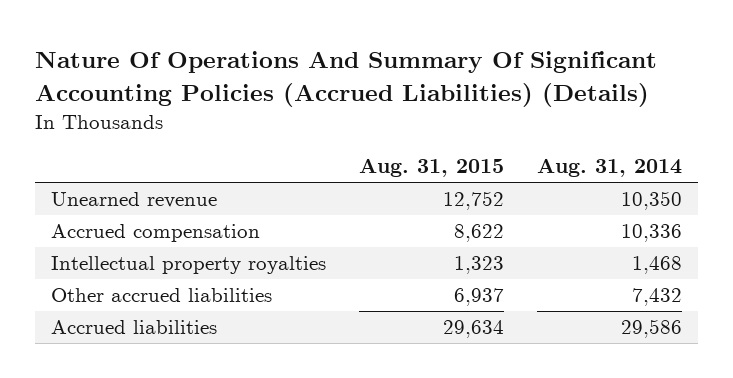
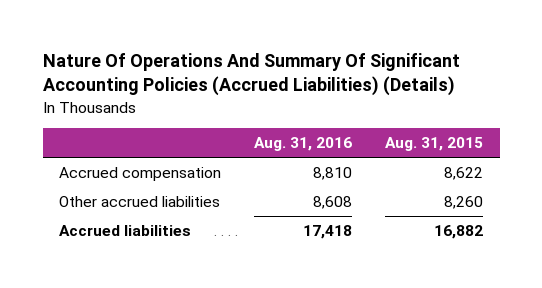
- | Aug. 31, 2015 | Aug. 31, 2014
+ | Aug. 31, 2016 | Aug. 31, 2015
- Unearned revenue | 12,752 | 10,350
- Intellectual property royalties | 1,323 | 1,468
- Other accrued liabilities | 6,937 | 7,432
- Accrued liabilities | 29,634 | 29,586
+ Other accrued liabilities | 8,608 | 8,260
+ Accrued liabilities | 17,418 | 16,882

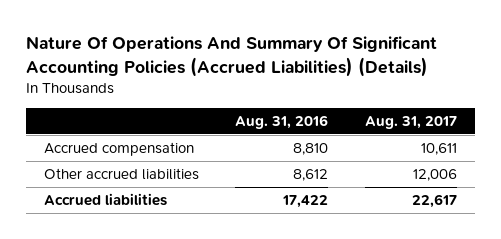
- | Aug. 31, 2016 | Aug. 31, 2015
+ | Aug. 31, 2016 | Aug. 31, 2017
- Other accrued liabilities | 8,608 | 8,260
- Accrued liabilities | 17,418 | 16,882
+ Other accrued liabilities | 8,612 | 12,006
+ Accrued liabilities | 17,422 | 22,617

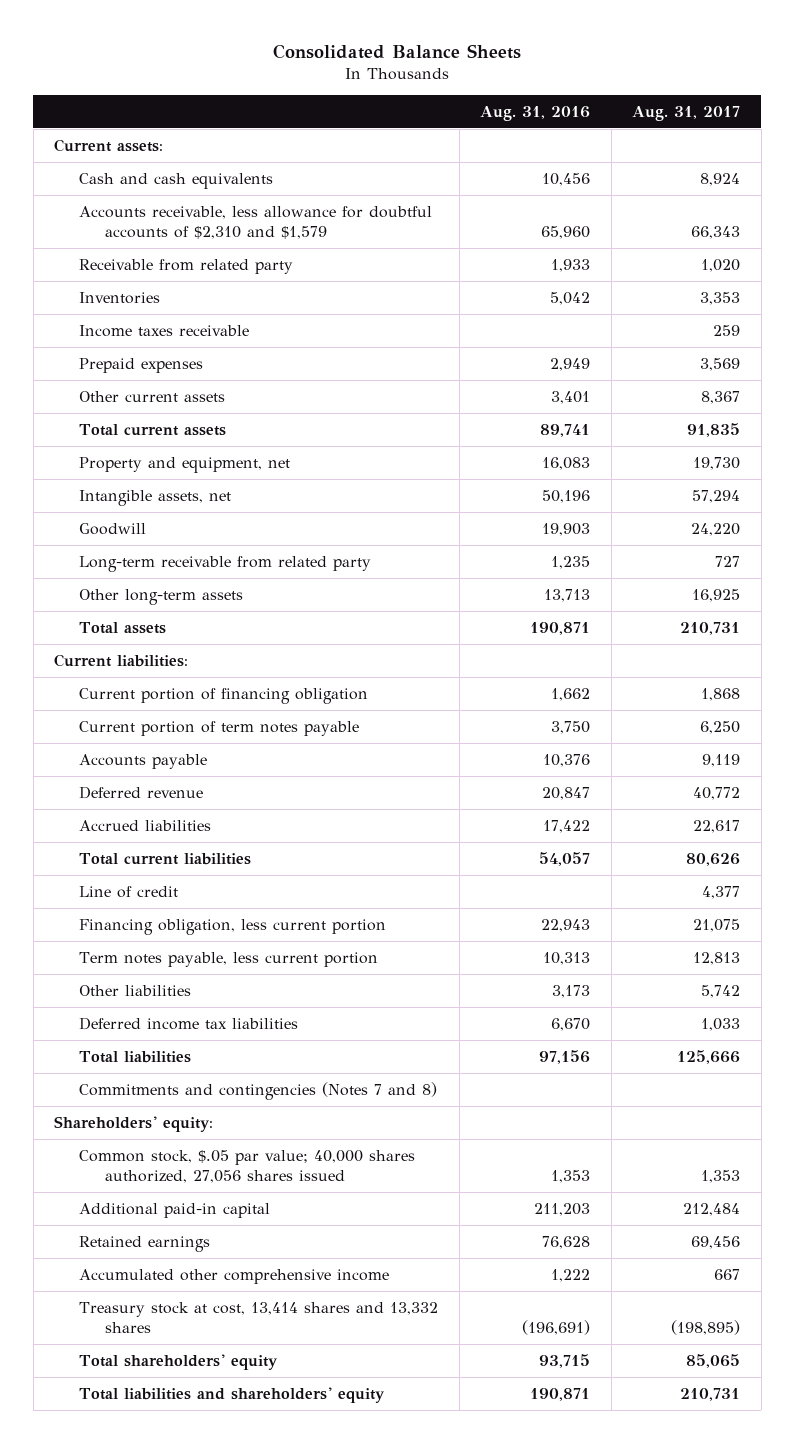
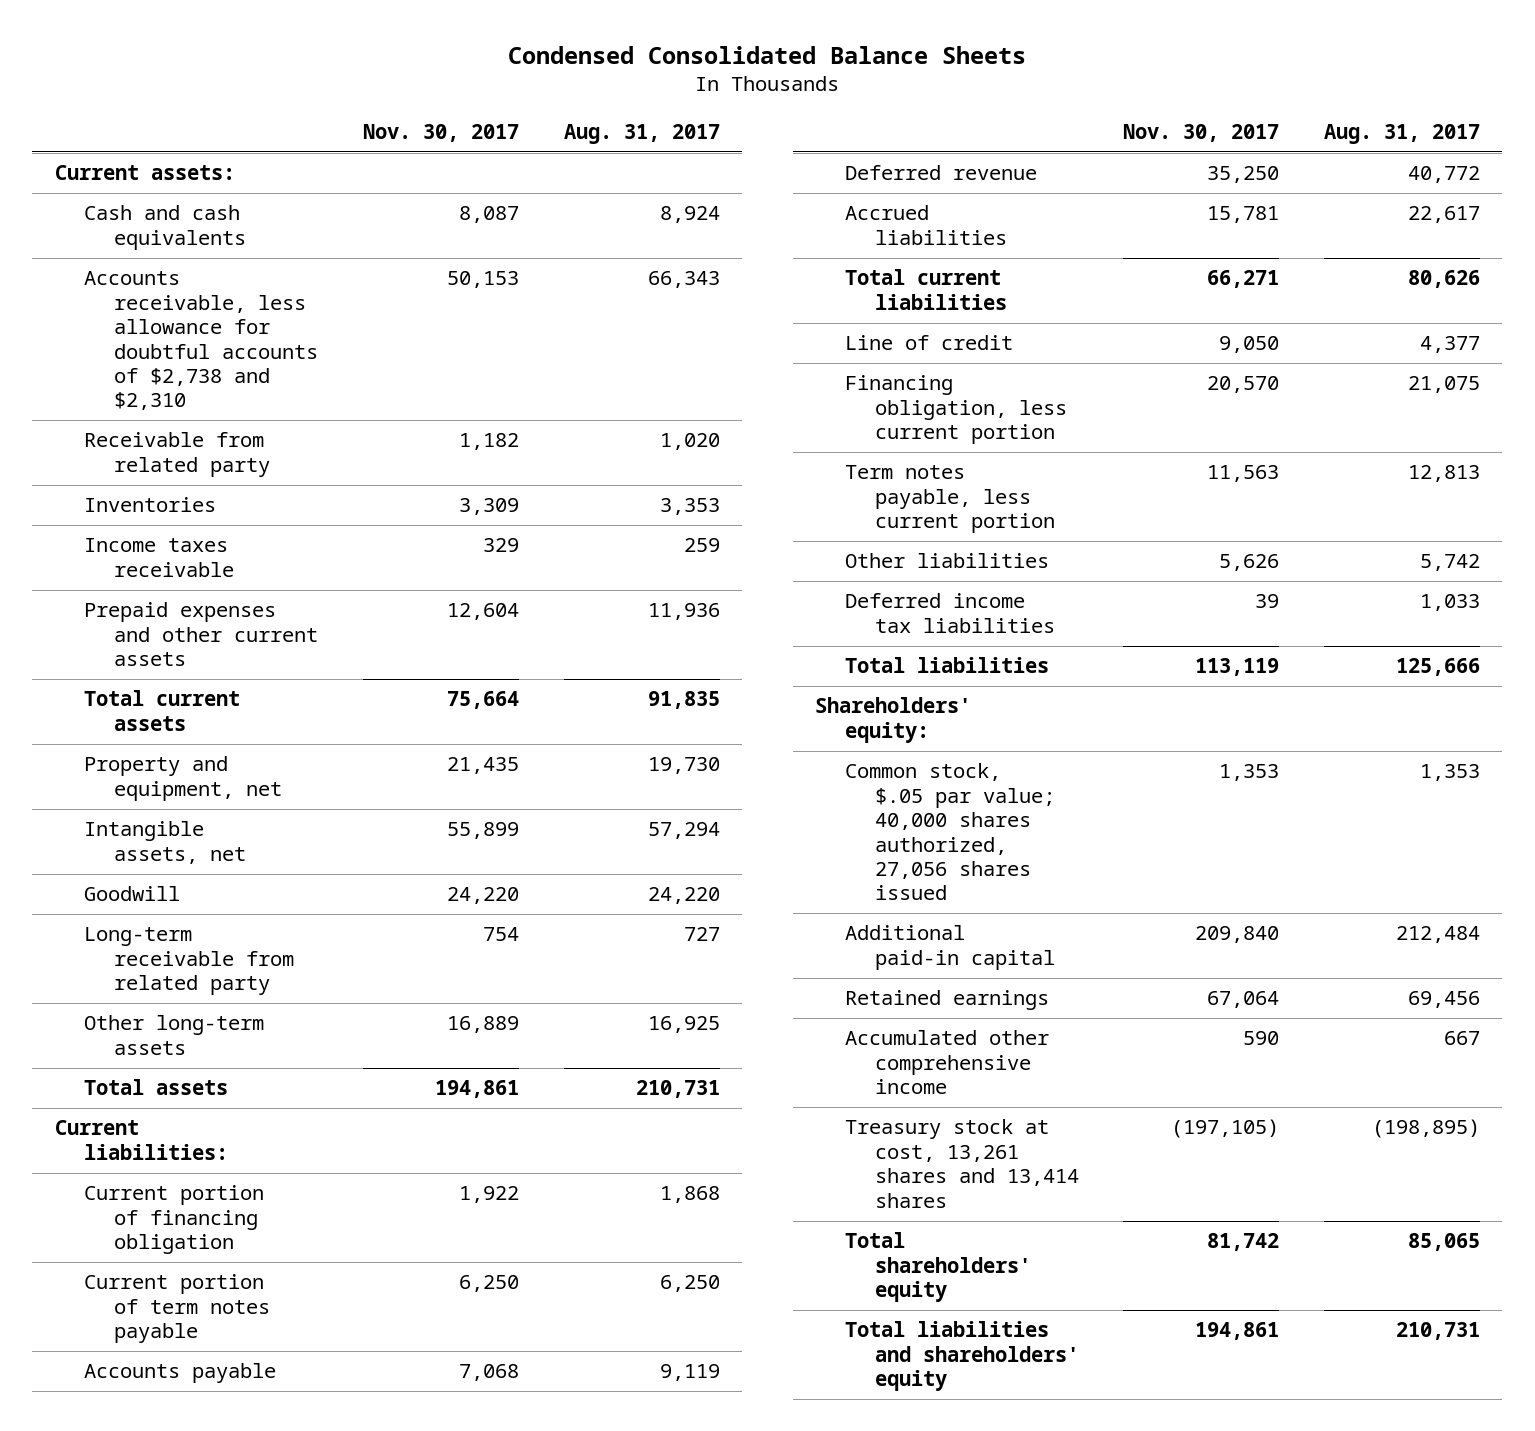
- Consolidated Balance Sheets
+ Condensed Consolidated Balance Sheets
- | Aug. 31, 2016 | Aug. 31, 2017
+ | Nov. 30, 2017 | Aug. 31, 2017
- Accounts receivable, less allowance for doubtful accounts of $2,310 and $1,579 | 65,960 | 66,343
+ Accounts receivable, less allowance for doubtful accounts of $2,738 and $2,310 | 50,153 | 66,343
- Prepaid expenses | 2,949 | 3,569
- Other current assets | 3,401 | 8,367
+ Prepaid expenses and other current assets | 12,604 | 11,936
- Commitments and contingencies (Notes 7 and 8)
- Treasury stock at cost, 13,414 shares and 13,332 shares | (196,691) | (198,895)
+ Treasury stock at cost, 13,261 shares and 13,414 shares | (197,105) | (198,895)

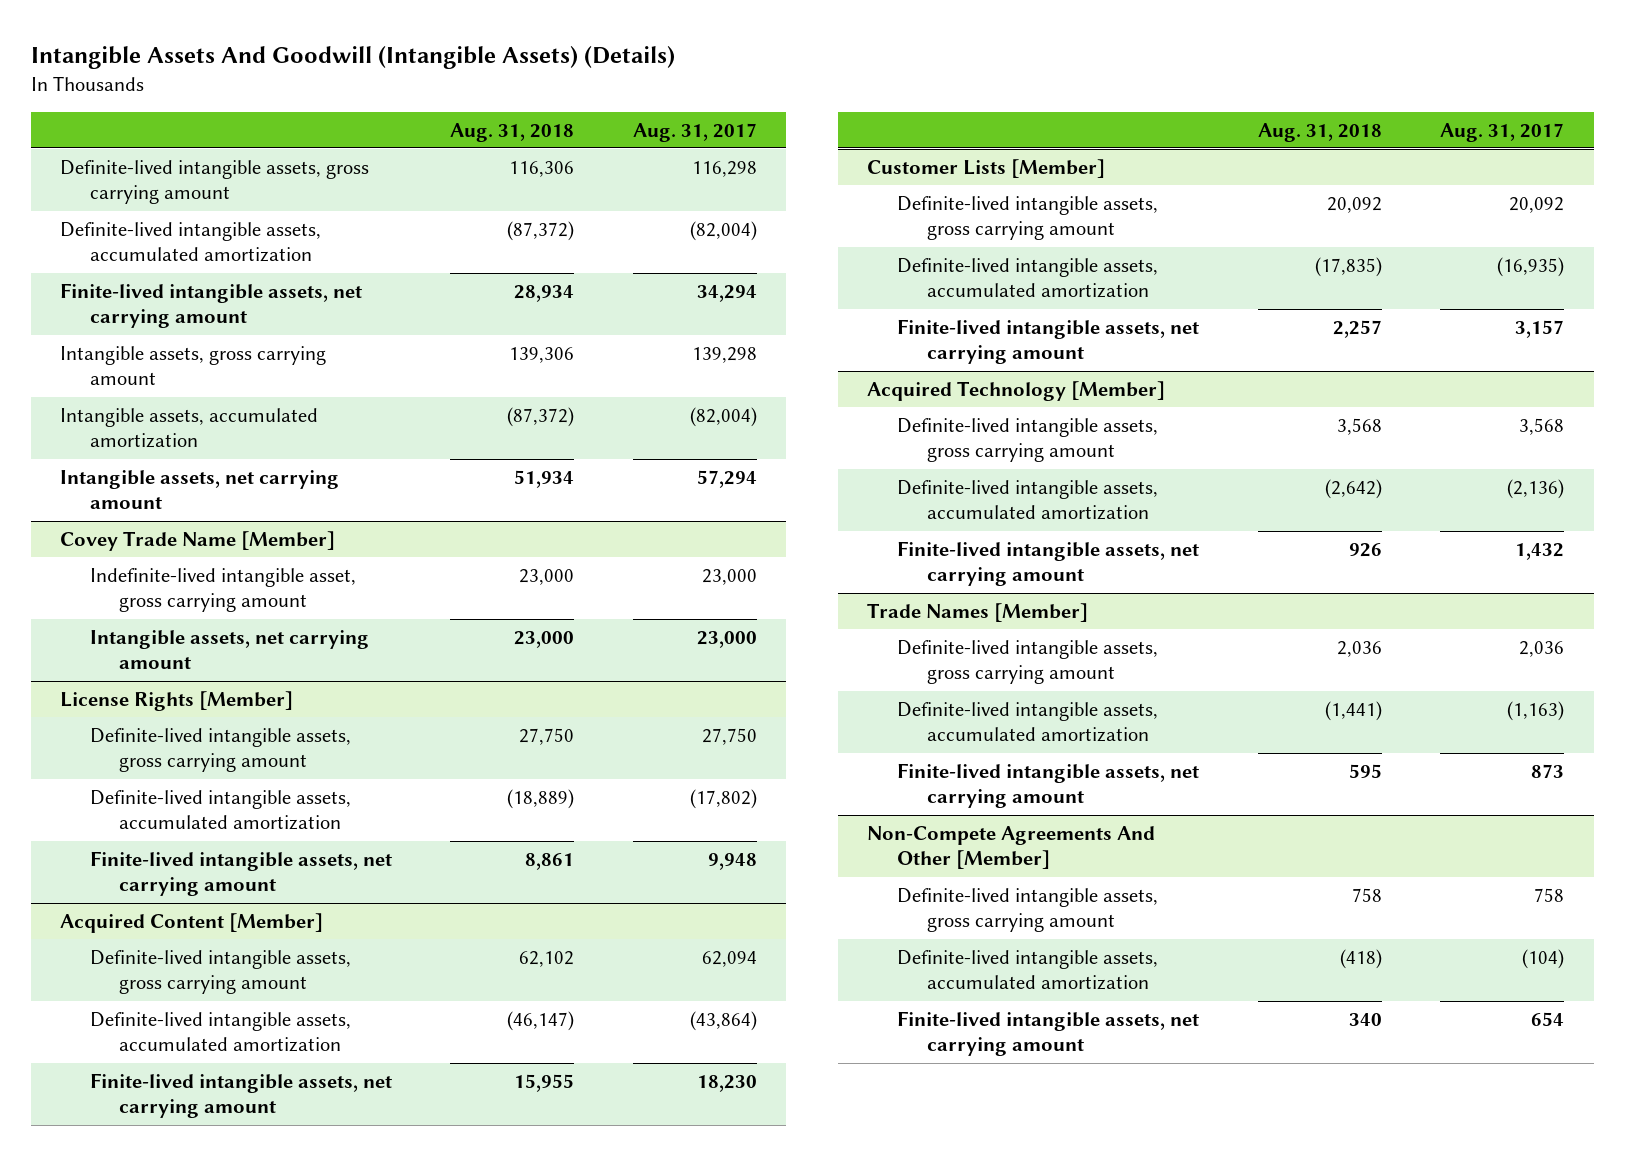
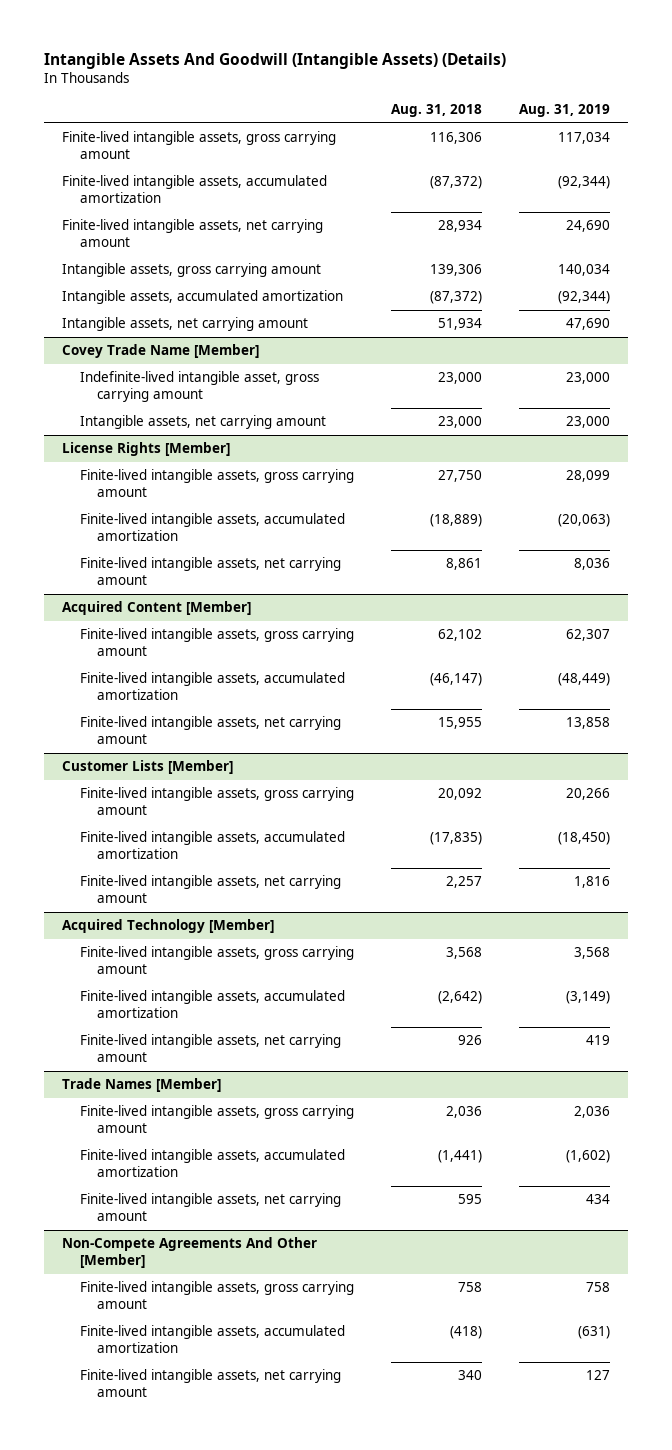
- | Aug. 31, 2018 | Aug. 31, 2017
+ | Aug. 31, 2018 | Aug. 31, 2019
- Definite-lived intangible assets, gross carrying amount | 116,306 | 116,298
- Definite-lived intangible assets, accumulated amortization | (87,372) | (82,004)
+ Finite-lived intangible assets, gross carrying amount | 116,306 | 117,034
+ Finite-lived intangible assets, accumulated amortization | (87,372) | (92,344)
@ License Rights [Member]
- Definite-lived intangible assets, gross carrying amount | 27,750 | 27,750
- Definite-lived intangible assets, accumulated amortization | (18,889) | (17,802)
+ Finite-lived intangible assets, gross carrying amount | 27,750 | 28,099
+ Finite-lived intangible assets, accumulated amortization | (18,889) | (20,063)
@ Acquired Content [Member]
- Definite-lived intangible assets, gross carrying amount | 62,102 | 62,094
- Definite-lived intangible assets, accumulated amortization | (46,147) | (43,864)
+ Finite-lived intangible assets, gross carrying amount | 62,102 | 62,307
+ Finite-lived intangible assets, accumulated amortization | (46,147) | (48,449)
@ Customer Lists [Member]
- Definite-lived intangible assets, gross carrying amount | 20,092 | 20,092
- Definite-lived intangible assets, accumulated amortization | (17,835) | (16,935)
+ Finite-lived intangible assets, gross carrying amount | 20,092 | 20,266
+ Finite-lived intangible assets, accumulated amortization | (17,835) | (18,450)
@ Acquired Technology [Member]
- Definite-lived intangible assets, gross carrying amount | 3,568 | 3,568
- Definite-lived intangible assets, accumulated amortization | (2,642) | (2,136)
+ Finite-lived intangible assets, gross carrying amount | 3,568 | 3,568
+ Finite-lived intangible assets, accumulated amortization | (2,642) | (3,149)
@ Trade Names [Member]
- Definite-lived intangible assets, gross carrying amount | 2,036 | 2,036
- Definite-lived intangible assets, accumulated amortization | (1,441) | (1,163)
+ Finite-lived intangible assets, gross carrying amount | 2,036 | 2,036
+ Finite-lived intangible assets, accumulated amortization | (1,441) | (1,602)
@ Non-Compete Agreements And Other [Member]
- Definite-lived intangible assets, gross carrying amount | 758 | 758
- Definite-lived intangible assets, accumulated amortization | (418) | (104)
+ Finite-lived intangible assets, gross carrying amount | 758 | 758
+ Finite-lived intangible assets, accumulated amortization | (418) | (631)

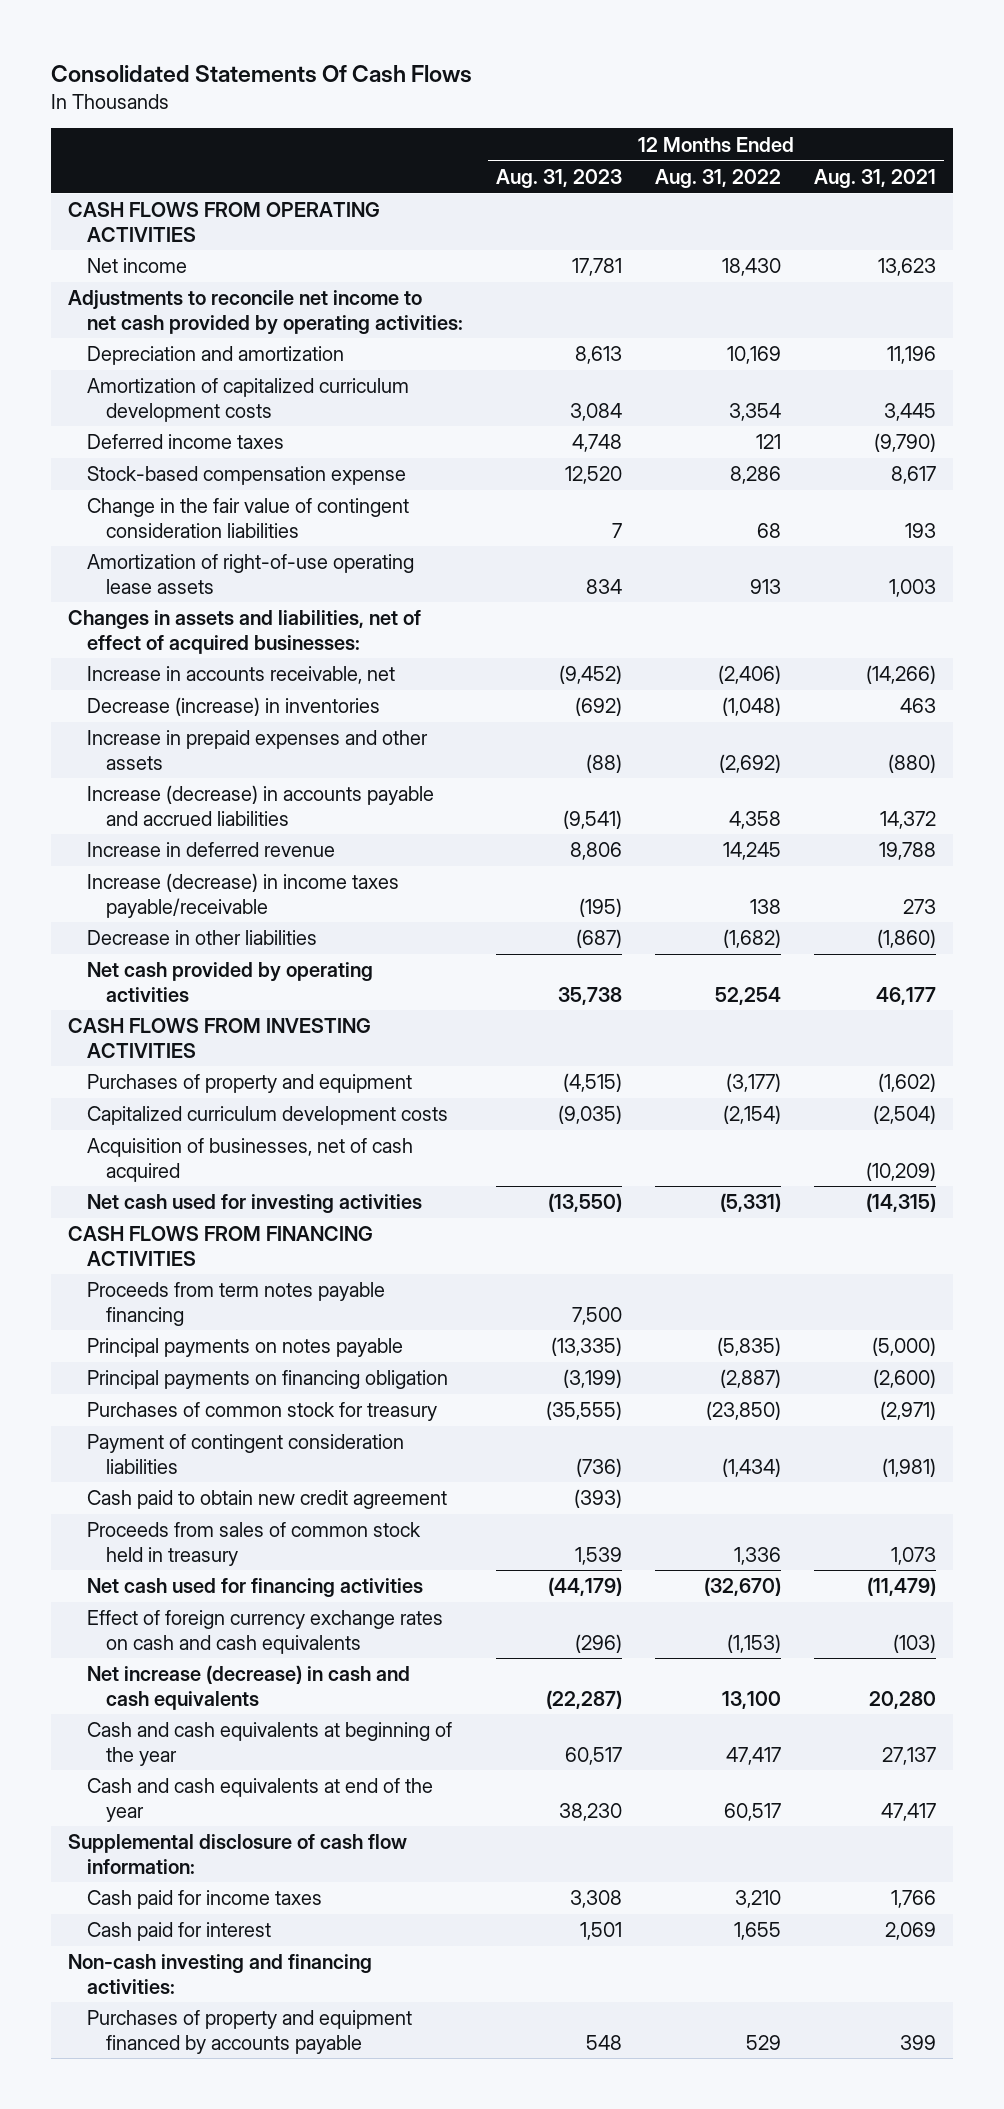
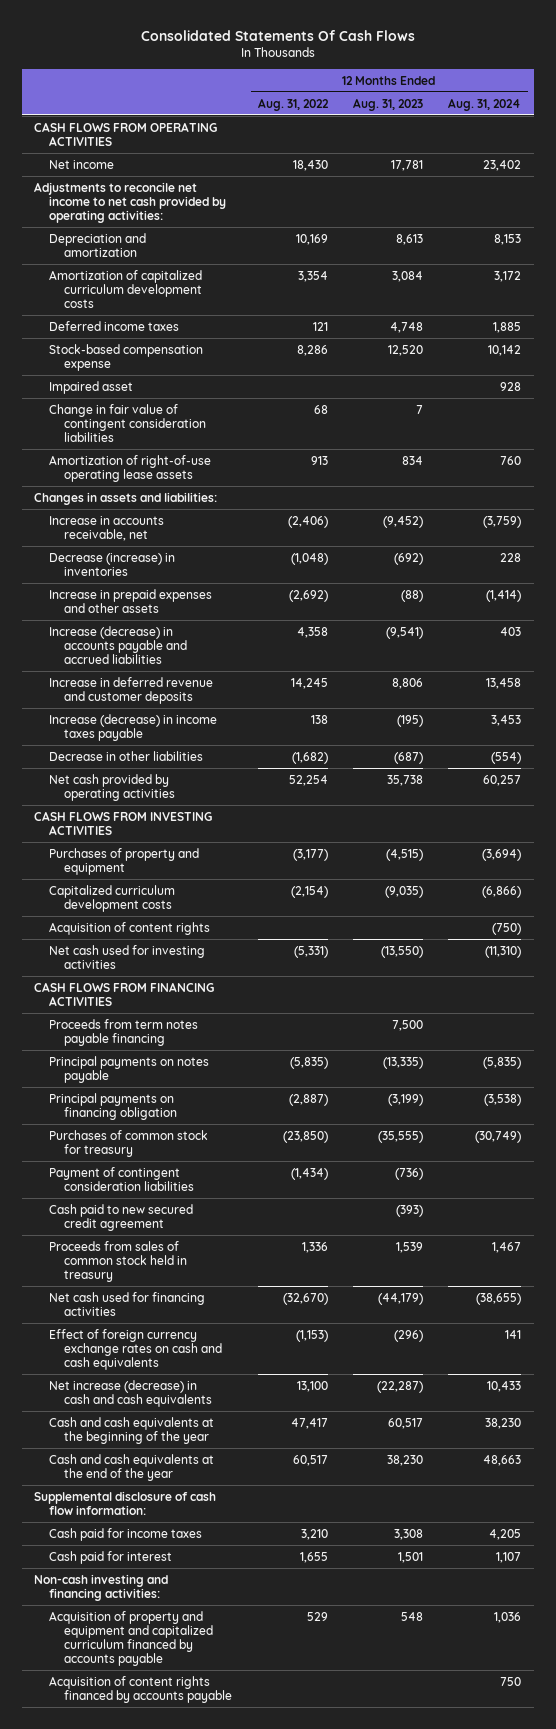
- | 12 Months Ended Aug. 31, 2023 | 12 Months Ended Aug. 31, 2022 | 12 Months Ended Aug. 31, 2021
+ | 12 Months Ended Aug. 31, 2022 | 12 Months Ended Aug. 31, 2023 | 12 Months Ended Aug. 31, 2024
- Change in the fair value of contingent consideration liabilities | 7 | 68 | 193
+ Impaired asset | | | 928
+ Change in fair value of contingent consideration liabilities | 68 | 7 |
- Changes in assets and liabilities, net of effect of acquired businesses:
+ Changes in assets and liabilities:
- Increase in deferred revenue | 8,806 | 14,245 | 19,788
- Increase (decrease) in income taxes payable/receivable | (195) | 138 | 273
+ Increase in deferred revenue and customer deposits | 14,245 | 8,806 | 13,458
+ Increase (decrease) in income taxes payable | 138 | (195) | 3,453
- Acquisition of businesses, net of cash acquired | | | (10,209)
+ Acquisition of content rights | | | (750)
- Cash paid to obtain new credit agreement | (393) | |
+ Cash paid to new secured credit agreement | | (393) |
- Cash and cash equivalents at beginning of the year | 60,517 | 47,417 | 27,137
- Cash and cash equivalents at end of the year | 38,230 | 60,517 | 47,417
+ Cash and cash equivalents at the beginning of the year | 47,417 | 60,517 | 38,230
+ Cash and cash equivalents at the end of the year | 60,517 | 38,230 | 48,663
- Purchases of property and equipment financed by accounts payable | 548 | 529 | 399
+ Acquisition of property and equipment and capitalized curriculum financed by accounts payable | 529 | 548 | 1,036
+ Acquisition of content rights financed by accounts payable | | | 750

